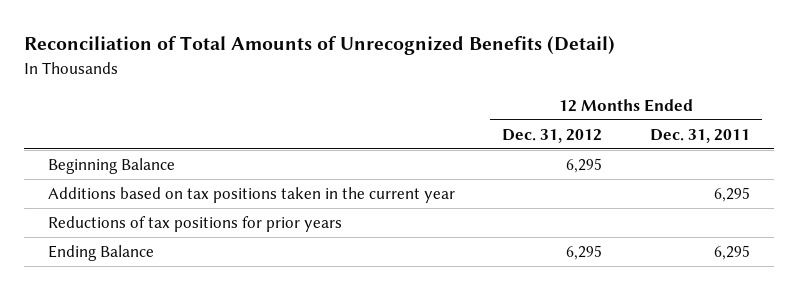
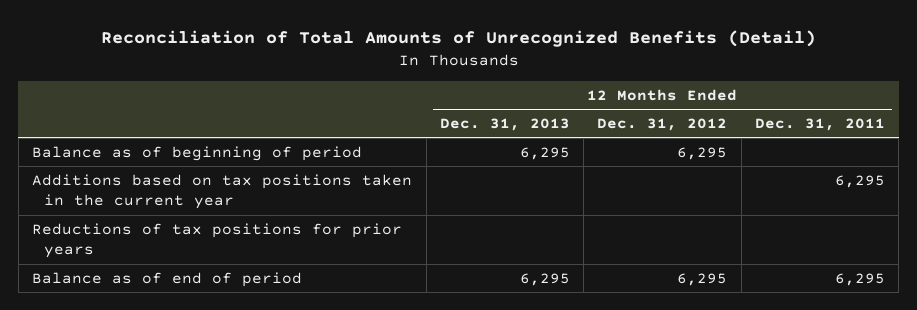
- | 12 Months Ended Dec. 31, 2012 | 12 Months Ended Dec. 31, 2011
+ | 12 Months Ended Dec. 31, 2013 | 12 Months Ended Dec. 31, 2012 | 12 Months Ended Dec. 31, 2011
- Beginning Balance | 6,295 |
+ Balance as of beginning of period | 6,295 | 6,295 |
- Ending Balance | 6,295 | 6,295
+ Balance as of end of period | 6,295 | 6,295 | 6,295

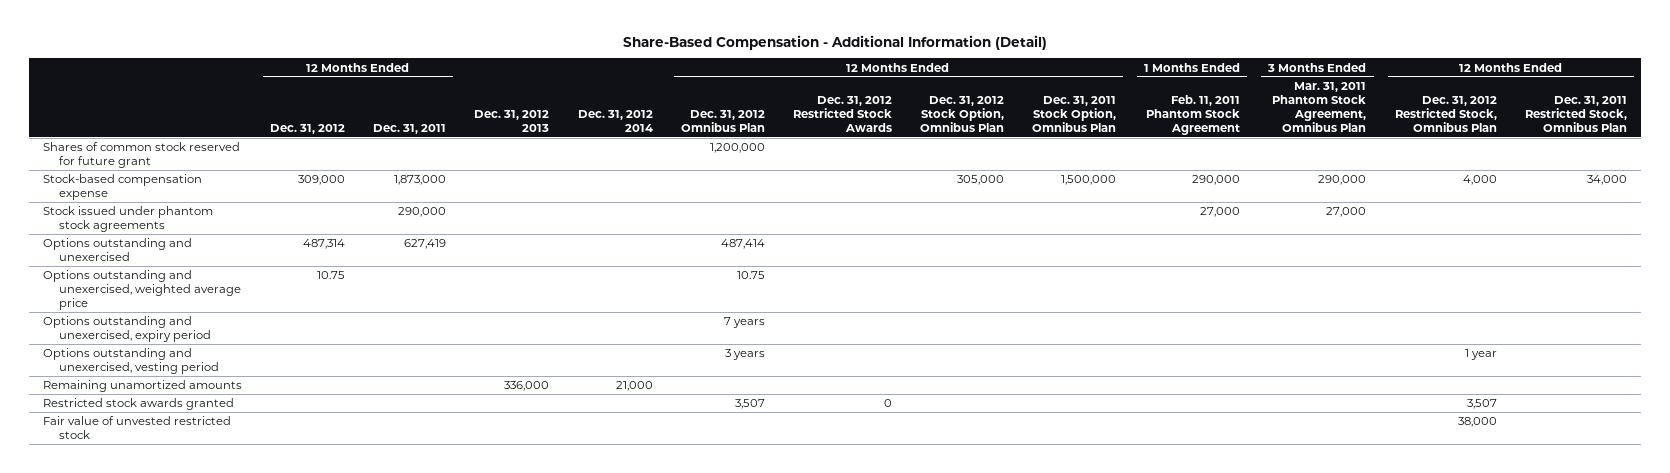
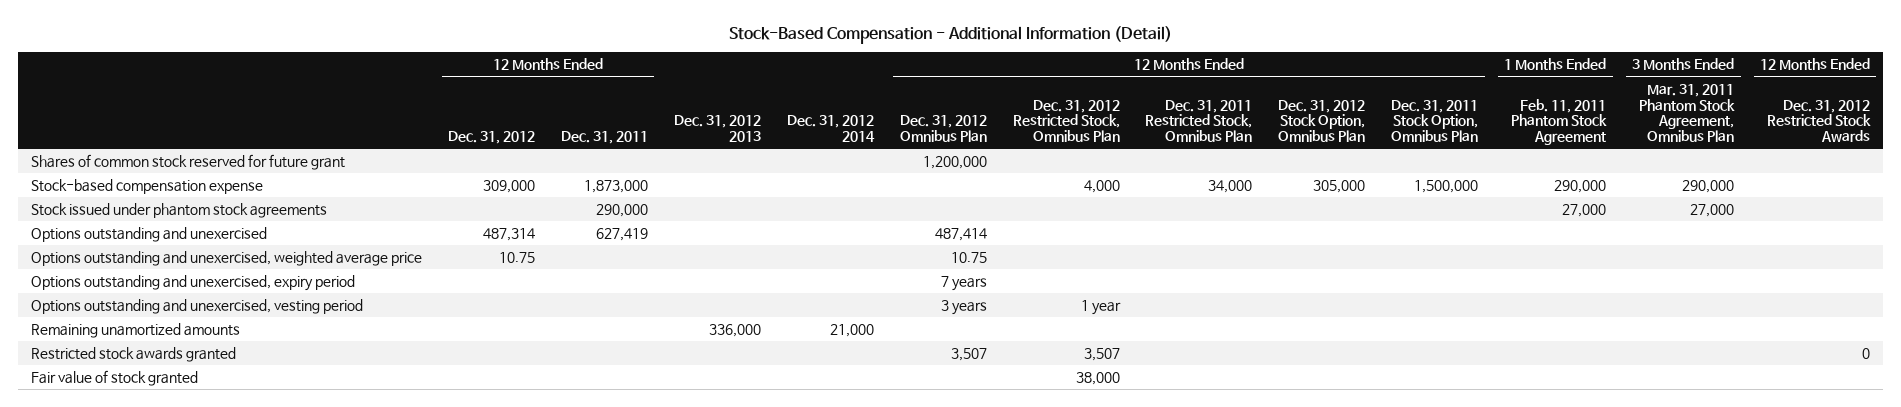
- Share-Based Compensation - Additional Information (Detail)
+ Stock-Based Compensation - Additional Information (Detail)
- | 12 Months Ended Dec. 31, 2012 | 12 Months Ended Dec. 31, 2011 | Dec. 31, 2012 2013 | Dec. 31, 2012 2014 | 12 Months Ended Dec. 31, 2012 Omnibus Plan | 12 Months Ended Dec. 31, 2012 Restricted Stock Awards | 12 Months Ended Dec. 31, 2012 Stock Option, Omnibus Plan | 12 Months Ended Dec. 31, 2011 Stock Option, Omnibus Plan | 1 Months Ended Feb. 11, 2011 Phantom Stock Agreement | 3 Months Ended Mar. 31, 2011 Phantom Stock Agreement, Omnibus Plan | 12 Months Ended Dec. 31, 2012 Restricted Stock, Omnibus Plan | 12 Months Ended Dec. 31, 2011 Restricted Stock, Omnibus Plan
+ | 12 Months Ended Dec. 31, 2012 | 12 Months Ended Dec. 31, 2011 | Dec. 31, 2012 2013 | Dec. 31, 2012 2014 | 12 Months Ended Dec. 31, 2012 Omnibus Plan | 12 Months Ended Dec. 31, 2012 Restricted Stock, Omnibus Plan | 12 Months Ended Dec. 31, 2011 Restricted Stock, Omnibus Plan | 12 Months Ended Dec. 31, 2012 Stock Option, Omnibus Plan | 12 Months Ended Dec. 31, 2011 Stock Option, Omnibus Plan | 1 Months Ended Feb. 11, 2011 Phantom Stock Agreement | 3 Months Ended Mar. 31, 2011 Phantom Stock Agreement, Omnibus Plan | 12 Months Ended Dec. 31, 2012 Restricted Stock Awards
- Fair value of unvested restricted stock | | | | | | | | | | | 38,000 |
+ Fair value of stock granted | | | | | | 38,000 | | | | | |

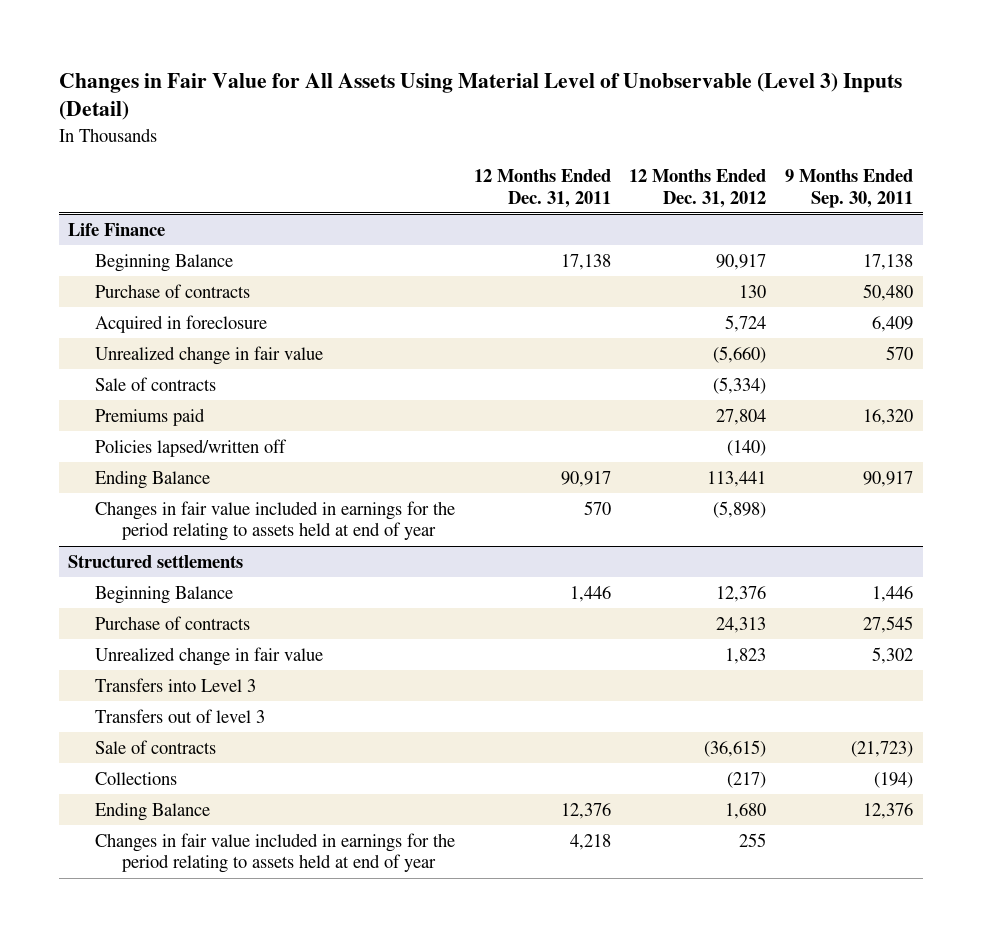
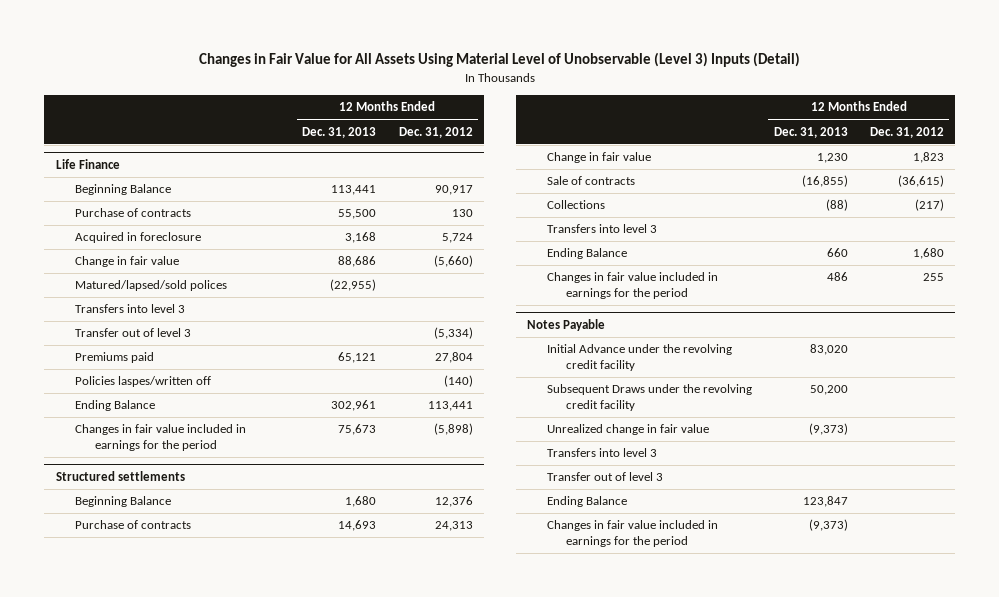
- | 12 Months Ended Dec. 31, 2011 | 12 Months Ended Dec. 31, 2012 | 9 Months Ended Sep. 30, 2011
+ | 12 Months Ended Dec. 31, 2013 | 12 Months Ended Dec. 31, 2012
@ Life Finance
- Unrealized change in fair value | | (5,660) | 570
- Sale of contracts | | (5,334) |
+ Change in fair value | 88,686 | (5,660)
+ Matured/lapsed/sold polices | (22,955) |
+ Transfers into level 3
+ Transfer out of level 3 | | (5,334)
- Policies lapsed/written off | | (140) |
+ Policies laspes/written off | | (140)
- Changes in fair value included in earnings for the period relating to assets held at end of year | 570 | (5,898) |
+ Changes in fair value included in earnings for the period | 75,673 | (5,898)
@ Structured settlements
- Unrealized change in fair value | | 1,823 | 5,302
- Transfers into Level 3
- Transfers out of level 3
+ Change in fair value | 1,230 | 1,823
+ Transfers into level 3
- Changes in fair value included in earnings for the period relating to assets held at end of year | 4,218 | 255 |
+ Changes in fair value included in earnings for the period | 486 | 255
+ Notes Payable
+ Initial Advance under the revolving credit facility | 83,020 |
+ Subsequent Draws under the revolving credit facility | 50,200 |
+ Unrealized change in fair value | (9,373) |
+ Transfers into level 3
+ Transfer out of level 3
+ Ending Balance | 123,847 |
+ Changes in fair value included in earnings for the period | (9,373) |

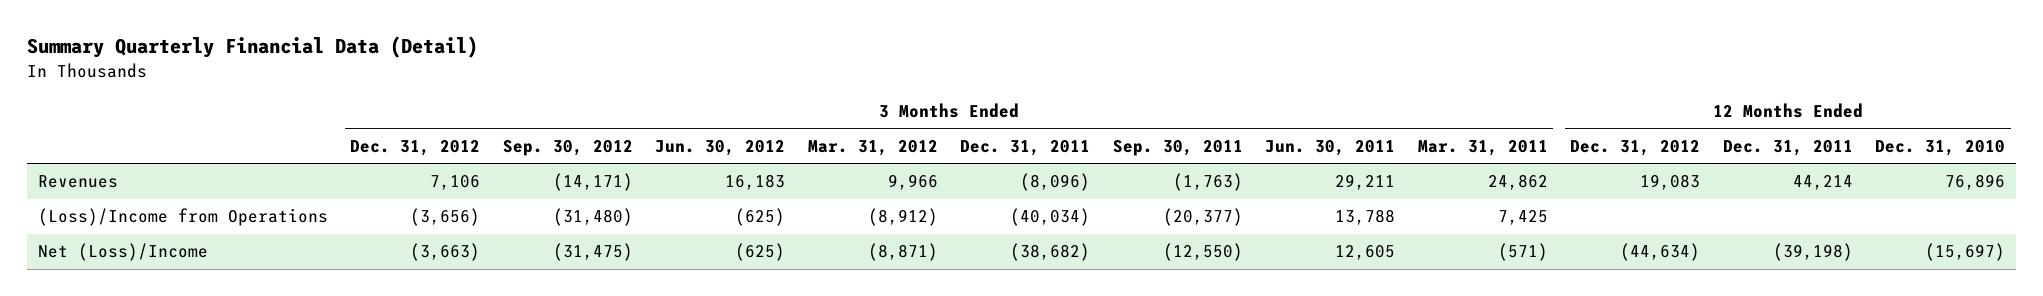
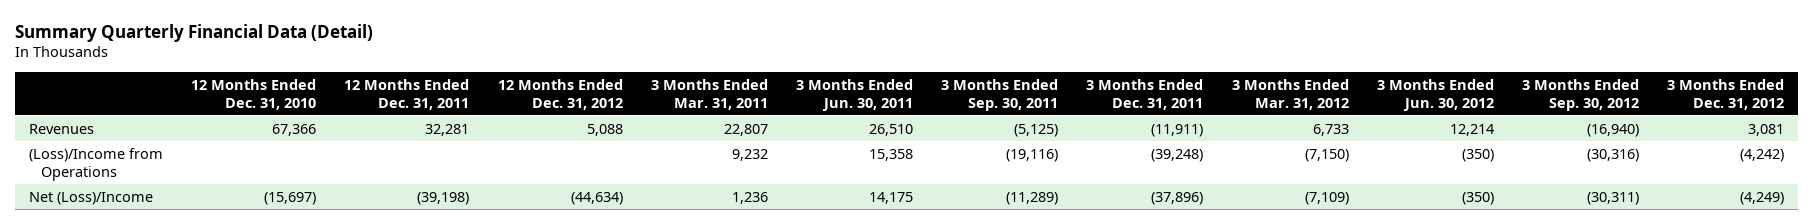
- | 3 Months Ended Dec. 31, 2012 | 3 Months Ended Sep. 30, 2012 | 3 Months Ended Jun. 30, 2012 | 3 Months Ended Mar. 31, 2012 | 3 Months Ended Dec. 31, 2011 | 3 Months Ended Sep. 30, 2011 | 3 Months Ended Jun. 30, 2011 | 3 Months Ended Mar. 31, 2011 | 12 Months Ended Dec. 31, 2012 | 12 Months Ended Dec. 31, 2011 | 12 Months Ended Dec. 31, 2010
+ | 12 Months Ended Dec. 31, 2010 | 12 Months Ended Dec. 31, 2011 | 12 Months Ended Dec. 31, 2012 | 3 Months Ended Mar. 31, 2011 | 3 Months Ended Jun. 30, 2011 | 3 Months Ended Sep. 30, 2011 | 3 Months Ended Dec. 31, 2011 | 3 Months Ended Mar. 31, 2012 | 3 Months Ended Jun. 30, 2012 | 3 Months Ended Sep. 30, 2012 | 3 Months Ended Dec. 31, 2012
- Revenues | 7,106 | (14,171) | 16,183 | 9,966 | (8,096) | (1,763) | 29,211 | 24,862 | 19,083 | 44,214 | 76,896
- (Loss)/Income from Operations | (3,656) | (31,480) | (625) | (8,912) | (40,034) | (20,377) | 13,788 | 7,425 | | |
- Net (Loss)/Income | (3,663) | (31,475) | (625) | (8,871) | (38,682) | (12,550) | 12,605 | (571) | (44,634) | (39,198) | (15,697)
+ Revenues | 67,366 | 32,281 | 5,088 | 22,807 | 26,510 | (5,125) | (11,911) | 6,733 | 12,214 | (16,940) | 3,081
+ (Loss)/Income from Operations | | | | 9,232 | 15,358 | (19,116) | (39,248) | (7,150) | (350) | (30,316) | (4,242)
+ Net (Loss)/Income | (15,697) | (39,198) | (44,634) | 1,236 | 14,175 | (11,289) | (37,896) | (7,109) | (350) | (30,311) | (4,249)

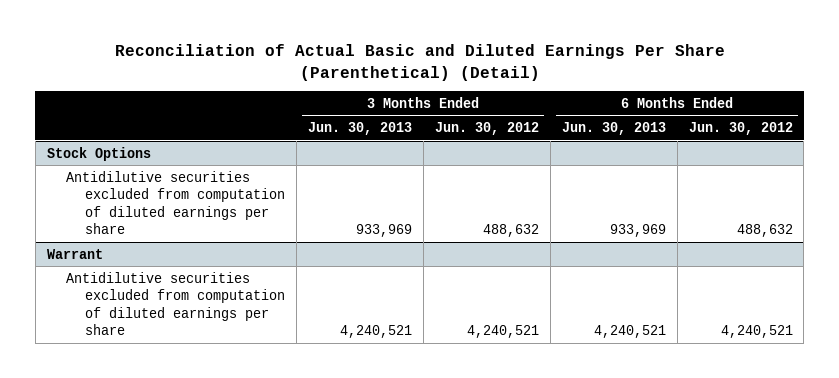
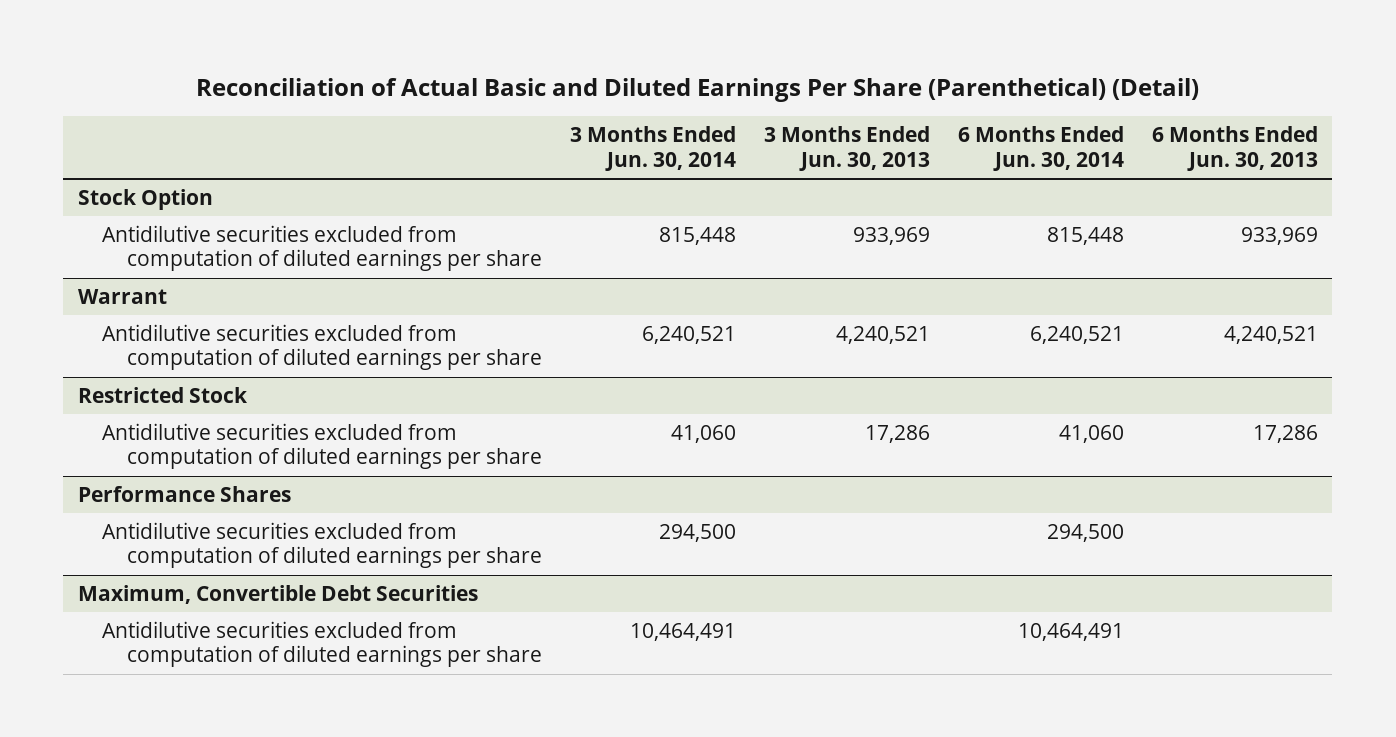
- | 3 Months Ended Jun. 30, 2013 | 3 Months Ended Jun. 30, 2012 | 6 Months Ended Jun. 30, 2013 | 6 Months Ended Jun. 30, 2012
+ | 3 Months Ended Jun. 30, 2014 | 3 Months Ended Jun. 30, 2013 | 6 Months Ended Jun. 30, 2014 | 6 Months Ended Jun. 30, 2013
- Stock Options
+ Stock Option
+ Restricted Stock
+ Antidilutive securities excluded from computation of diluted earnings per share | 41,060 | 17,286 | 41,060 | 17,286
+ Performance Shares
+ Antidilutive securities excluded from computation of diluted earnings per share | 294,500 | | 294,500 |
+ Maximum, Convertible Debt Securities
+ Antidilutive securities excluded from computation of diluted earnings per share | 10,464,491 | | 10,464,491 |

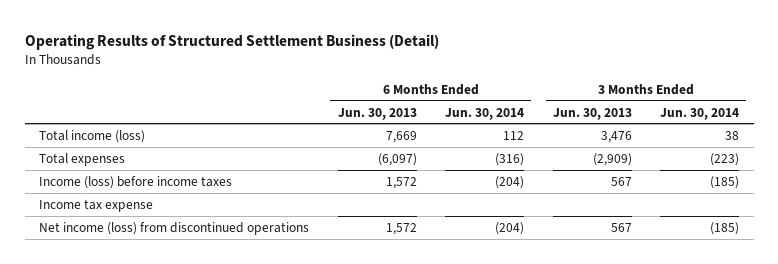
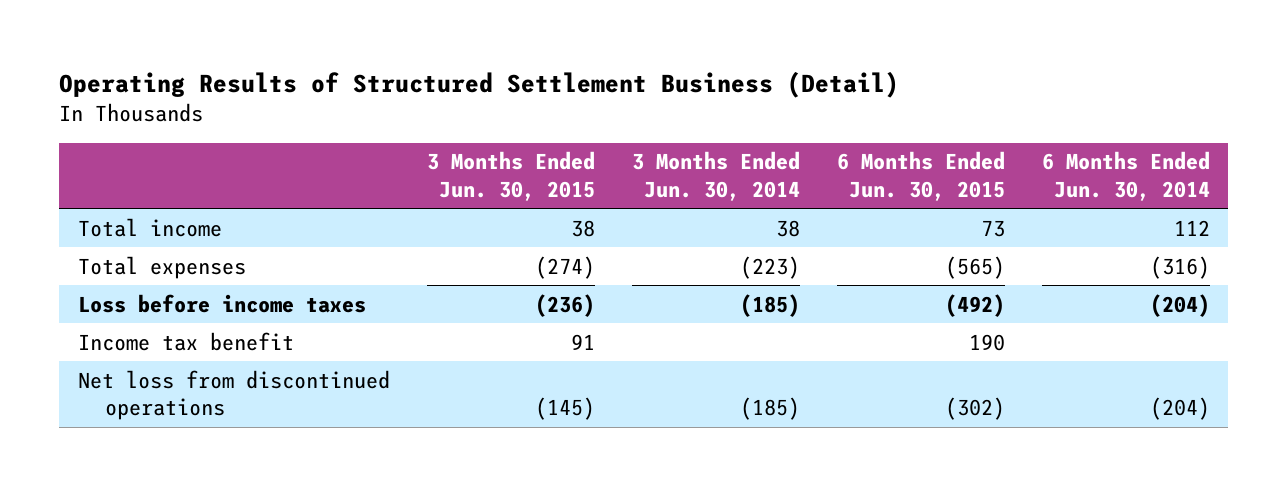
- | 6 Months Ended Jun. 30, 2013 | 6 Months Ended Jun. 30, 2014 | 3 Months Ended Jun. 30, 2013 | 3 Months Ended Jun. 30, 2014
+ | 3 Months Ended Jun. 30, 2015 | 3 Months Ended Jun. 30, 2014 | 6 Months Ended Jun. 30, 2015 | 6 Months Ended Jun. 30, 2014
- Total income (loss) | 7,669 | 112 | 3,476 | 38
+ Total income | 38 | 38 | 73 | 112
- Income (loss) before income taxes | 1,572 | (204) | 567 | (185)
- Income tax expense
- Net income (loss) from discontinued operations | 1,572 | (204) | 567 | (185)
+ Loss before income taxes | (236) | (185) | (492) | (204)
+ Income tax benefit | 91 | | 190 |
+ Net loss from discontinued operations | (145) | (185) | (302) | (204)

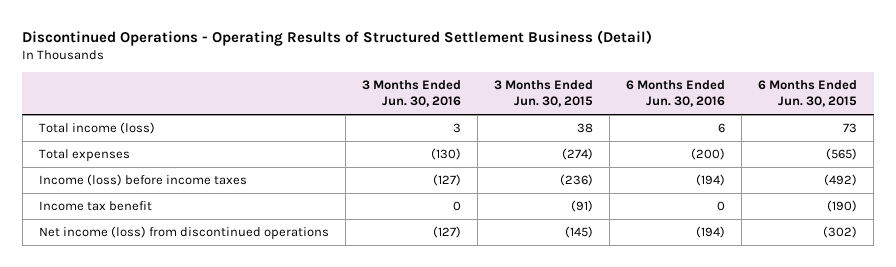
- Operating Results of Structured Settlement Business (Detail)
+ Discontinued Operations - Operating Results of Structured Settlement Business (Detail)
- | 3 Months Ended Jun. 30, 2015 | 3 Months Ended Jun. 30, 2014 | 6 Months Ended Jun. 30, 2015 | 6 Months Ended Jun. 30, 2014
+ | 3 Months Ended Jun. 30, 2016 | 3 Months Ended Jun. 30, 2015 | 6 Months Ended Jun. 30, 2016 | 6 Months Ended Jun. 30, 2015
- Total income | 38 | 38 | 73 | 112
+ Total income (loss) | 3 | 38 | 6 | 73
- Loss before income taxes | (236) | (185) | (492) | (204)
- Income tax benefit | 91 | | 190 |
- Net loss from discontinued operations | (145) | (185) | (302) | (204)
+ Income (loss) before income taxes | (127) | (236) | (194) | (492)
+ Income tax benefit | 0 | (91) | 0 | (190)
+ Net income (loss) from discontinued operations | (127) | (145) | (194) | (302)

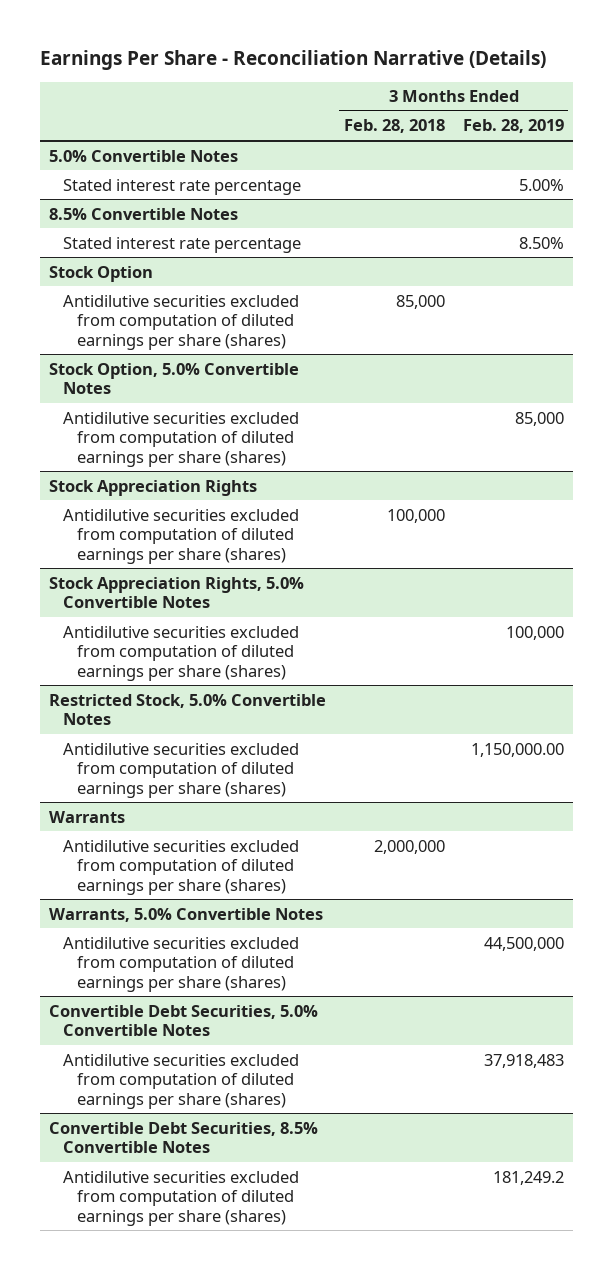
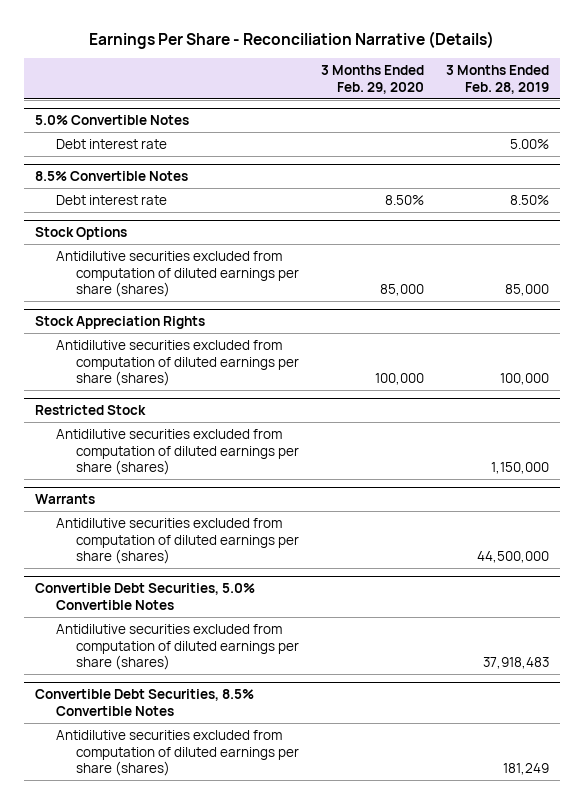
- | 3 Months Ended Feb. 28, 2018 | 3 Months Ended Feb. 28, 2019
+ | 3 Months Ended Feb. 29, 2020 | 3 Months Ended Feb. 28, 2019
@ 5.0% Convertible Notes
- Stated interest rate percentage | | 5.00%
+ Debt interest rate | | 5.00%
@ 8.5% Convertible Notes
- Stated interest rate percentage | | 8.50%
- Stock Option
- Antidilutive securities excluded from computation of diluted earnings per share (shares) | 85,000 |
- Stock Option, 5.0% Convertible Notes
@ 8.5% Convertible Notes
+ Debt interest rate | 8.50% | 8.50%
+ Stock Options
@ Stock Appreciation Rights
- Antidilutive securities excluded from computation of diluted earnings per share (shares) | 100,000 |
- Stock Appreciation Rights, 5.0% Convertible Notes
- Restricted Stock, 5.0% Convertible Notes
- Antidilutive securities excluded from computation of diluted earnings per share (shares) | | 1,150,000.00
+ Restricted Stock
+ Antidilutive securities excluded from computation of diluted earnings per share (shares) | | 1,150,000
@ Warrants
- Antidilutive securities excluded from computation of diluted earnings per share (shares) | 2,000,000 |
- Warrants, 5.0% Convertible Notes
@ Convertible Debt Securities, 8.5% Convertible Notes
- Antidilutive securities excluded from computation of diluted earnings per share (shares) | | 181,249.2
+ Antidilutive securities excluded from computation of diluted earnings per share (shares) | | 181,249

